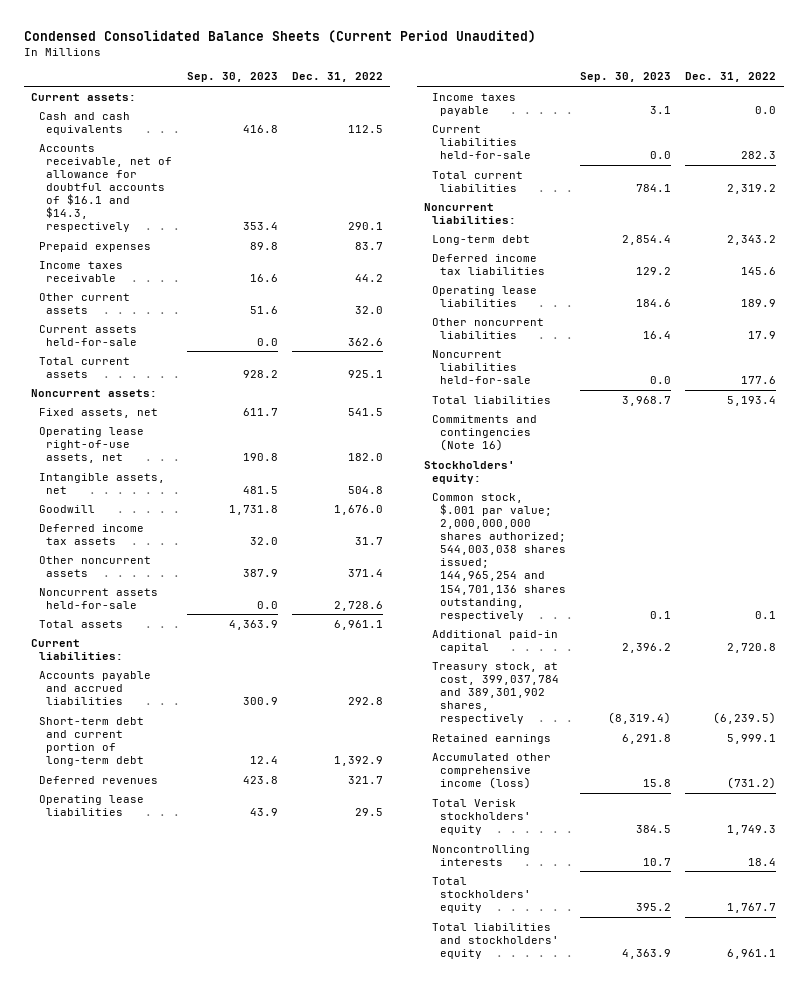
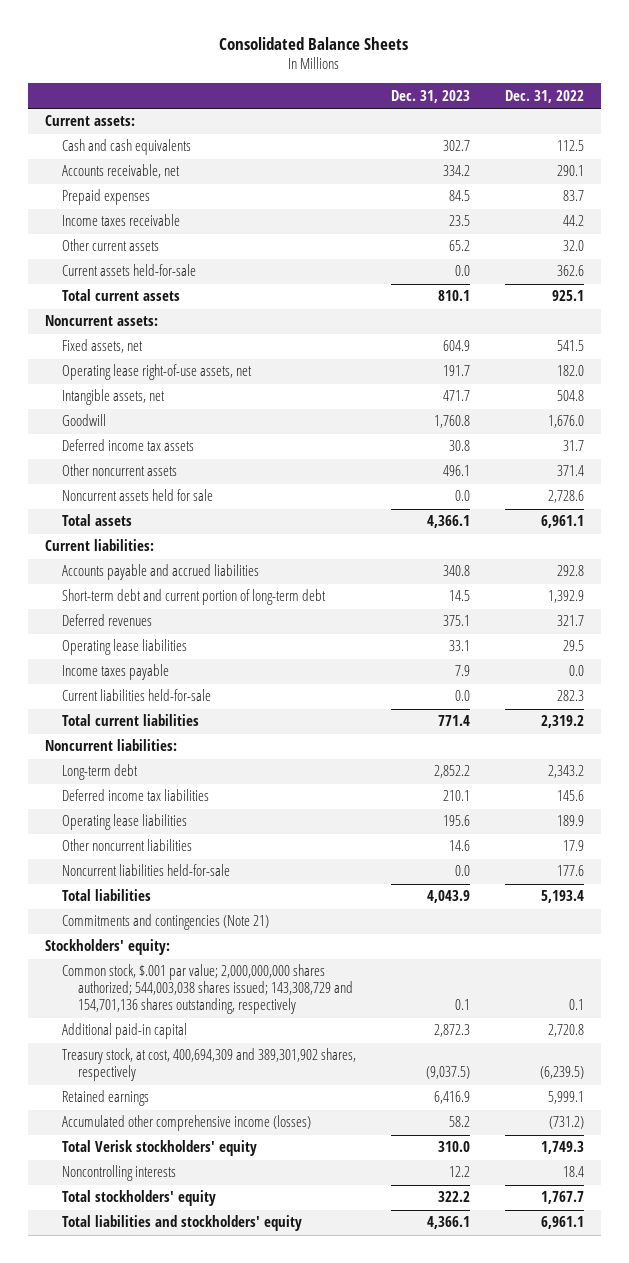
- Condensed Consolidated Balance Sheets (Current Period Unaudited)
+ Consolidated Balance Sheets
- | Sep. 30, 2023 | Dec. 31, 2022
+ | Dec. 31, 2023 | Dec. 31, 2022
- Accounts receivable, net of allowance for doubtful accounts of $16.1 and $14.3, respectively | 353.4 | 290.1
+ Accounts receivable, net | 334.2 | 290.1
- Noncurrent assets held-for-sale | 0.0 | 2,728.6
+ Noncurrent assets held for sale | 0.0 | 2,728.6
- Commitments and contingencies (Note 16)
+ Commitments and contingencies (Note 21)
- Common stock, $.001 par value; 2,000,000,000 shares authorized; 544,003,038 shares issued; 144,965,254 and 154,701,136 shares outstanding, respectively | 0.1 | 0.1
+ Common stock, $.001 par value; 2,000,000,000 shares authorized; 544,003,038 shares issued; 143,308,729 and 154,701,136 shares outstanding, respectively | 0.1 | 0.1
- Treasury stock, at cost, 399,037,784 and 389,301,902 shares, respectively | (8,319.4) | (6,239.5)
+ Treasury stock, at cost, 400,694,309 and 389,301,902 shares, respectively | (9,037.5) | (6,239.5)
- Accumulated other comprehensive income (loss) | 15.8 | (731.2)
+ Accumulated other comprehensive income (losses) | 58.2 | (731.2)

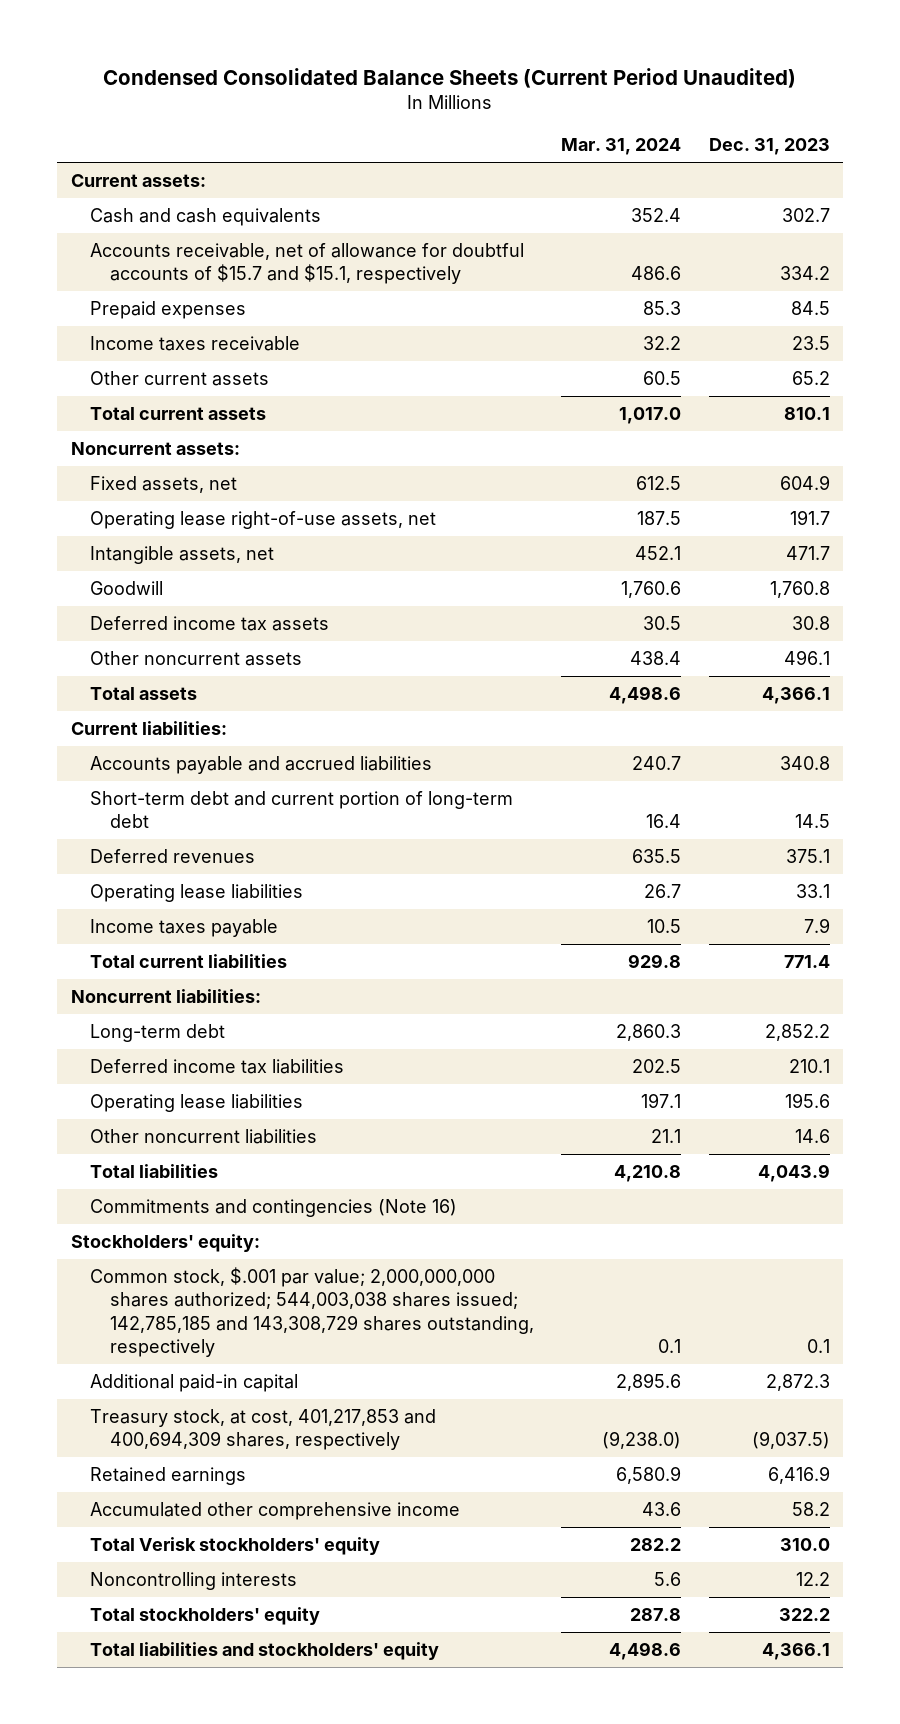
- Consolidated Balance Sheets
+ Condensed Consolidated Balance Sheets (Current Period Unaudited)
- | Dec. 31, 2023 | Dec. 31, 2022
+ | Mar. 31, 2024 | Dec. 31, 2023
- Accounts receivable, net | 334.2 | 290.1
+ Accounts receivable, net of allowance for doubtful accounts of $15.7 and $15.1, respectively | 486.6 | 334.2
- Current assets held-for-sale | 0.0 | 362.6
- Noncurrent assets held for sale | 0.0 | 2,728.6
- Current liabilities held-for-sale | 0.0 | 282.3
- Noncurrent liabilities held-for-sale | 0.0 | 177.6
- Commitments and contingencies (Note 21)
+ Commitments and contingencies (Note 16)
- Common stock, $.001 par value; 2,000,000,000 shares authorized; 544,003,038 shares issued; 143,308,729 and 154,701,136 shares outstanding, respectively | 0.1 | 0.1
+ Common stock, $.001 par value; 2,000,000,000 shares authorized; 544,003,038 shares issued; 142,785,185 and 143,308,729 shares outstanding, respectively | 0.1 | 0.1
- Treasury stock, at cost, 400,694,309 and 389,301,902 shares, respectively | (9,037.5) | (6,239.5)
+ Treasury stock, at cost, 401,217,853 and 400,694,309 shares, respectively | (9,238.0) | (9,037.5)
- Accumulated other comprehensive income (losses) | 58.2 | (731.2)
+ Accumulated other comprehensive income | 43.6 | 58.2

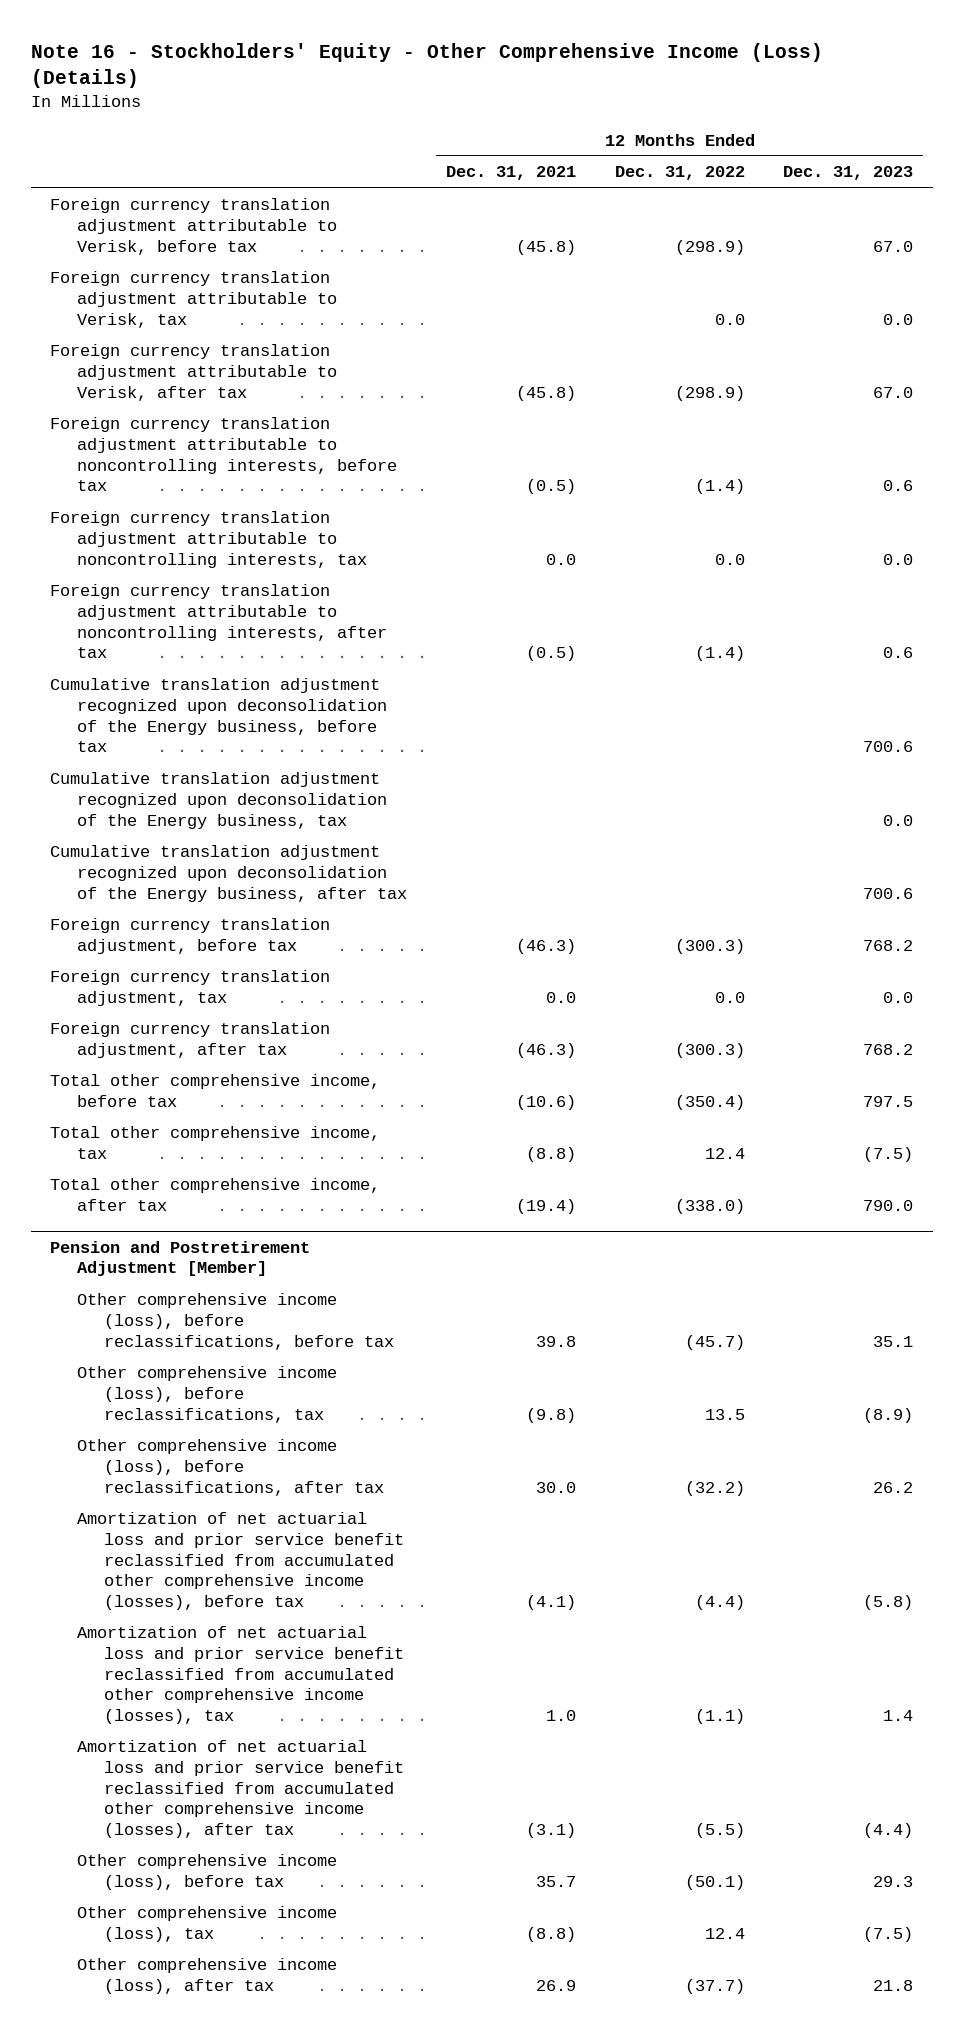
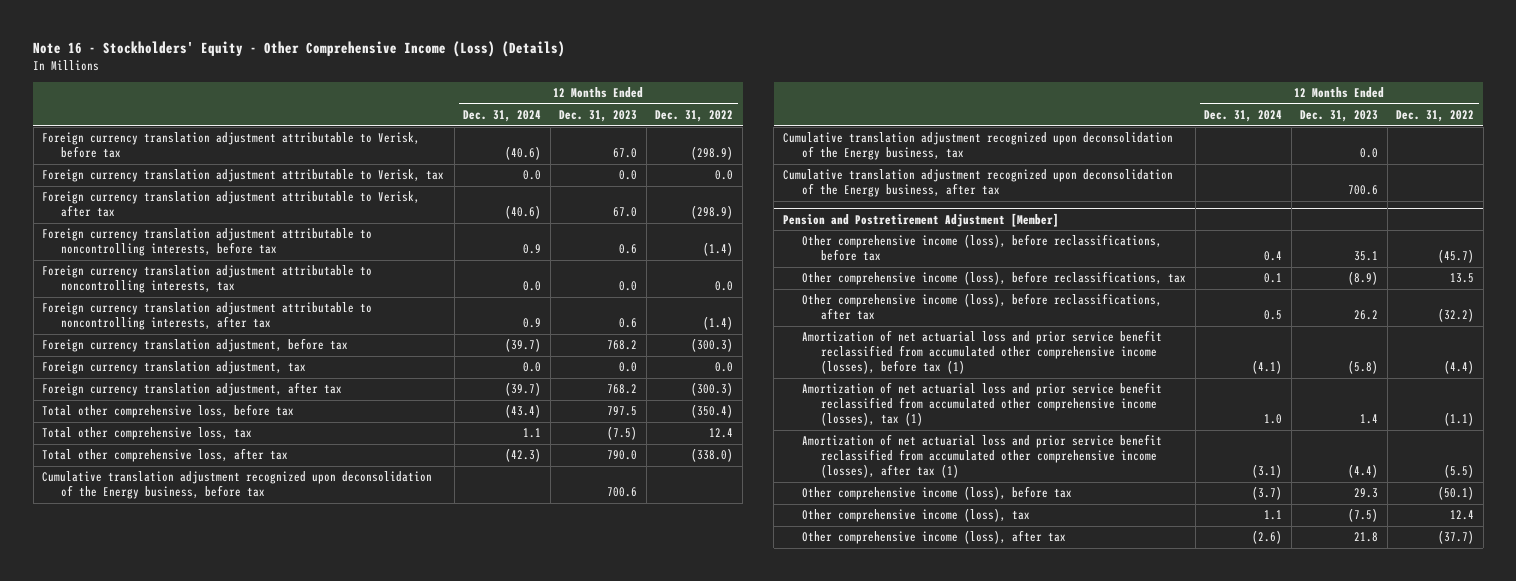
- | 12 Months Ended Dec. 31, 2021 | 12 Months Ended Dec. 31, 2022 | 12 Months Ended Dec. 31, 2023
+ | 12 Months Ended Dec. 31, 2024 | 12 Months Ended Dec. 31, 2023 | 12 Months Ended Dec. 31, 2022
- Total other comprehensive income, before tax | (10.6) | (350.4) | 797.5
- Total other comprehensive income, tax | (8.8) | 12.4 | (7.5)
- Total other comprehensive income, after tax | (19.4) | (338.0) | 790.0
+ Total other comprehensive loss, before tax | (43.4) | 797.5 | (350.4)
+ Total other comprehensive loss, tax | 1.1 | (7.5) | 12.4
+ Total other comprehensive loss, after tax | (42.3) | 790.0 | (338.0)
moved down: Cumulative translation adjustment recognized upon deconsolidation of the Energy business, before tax | | 700.6 |
moved down: Cumulative translation adjustment recognized upon deconsolidation of the Energy business, tax | | 0.0 |
moved down: Cumulative translation adjustment recognized upon deconsolidation of the Energy business, after tax | | 700.6 |
@ Pension and Postretirement Adjustment [Member]
- Amortization of net actuarial loss and prior service benefit reclassified from accumulated other comprehensive income (losses), before tax | (4.1) | (4.4) | (5.8)
- Amortization of net actuarial loss and prior service benefit reclassified from accumulated other comprehensive income (losses), tax | 1.0 | (1.1) | 1.4
- Amortization of net actuarial loss and prior service benefit reclassified from accumulated other comprehensive income (losses), after tax | (3.1) | (5.5) | (4.4)
+ Amortization of net actuarial loss and prior service benefit reclassified from accumulated other comprehensive income (losses), before tax (1) | (4.1) | (5.8) | (4.4)
+ Amortization of net actuarial loss and prior service benefit reclassified from accumulated other comprehensive income (losses), tax (1) | 1.0 | 1.4 | (1.1)
+ Amortization of net actuarial loss and prior service benefit reclassified from accumulated other comprehensive income (losses), after tax (1) | (3.1) | (4.4) | (5.5)

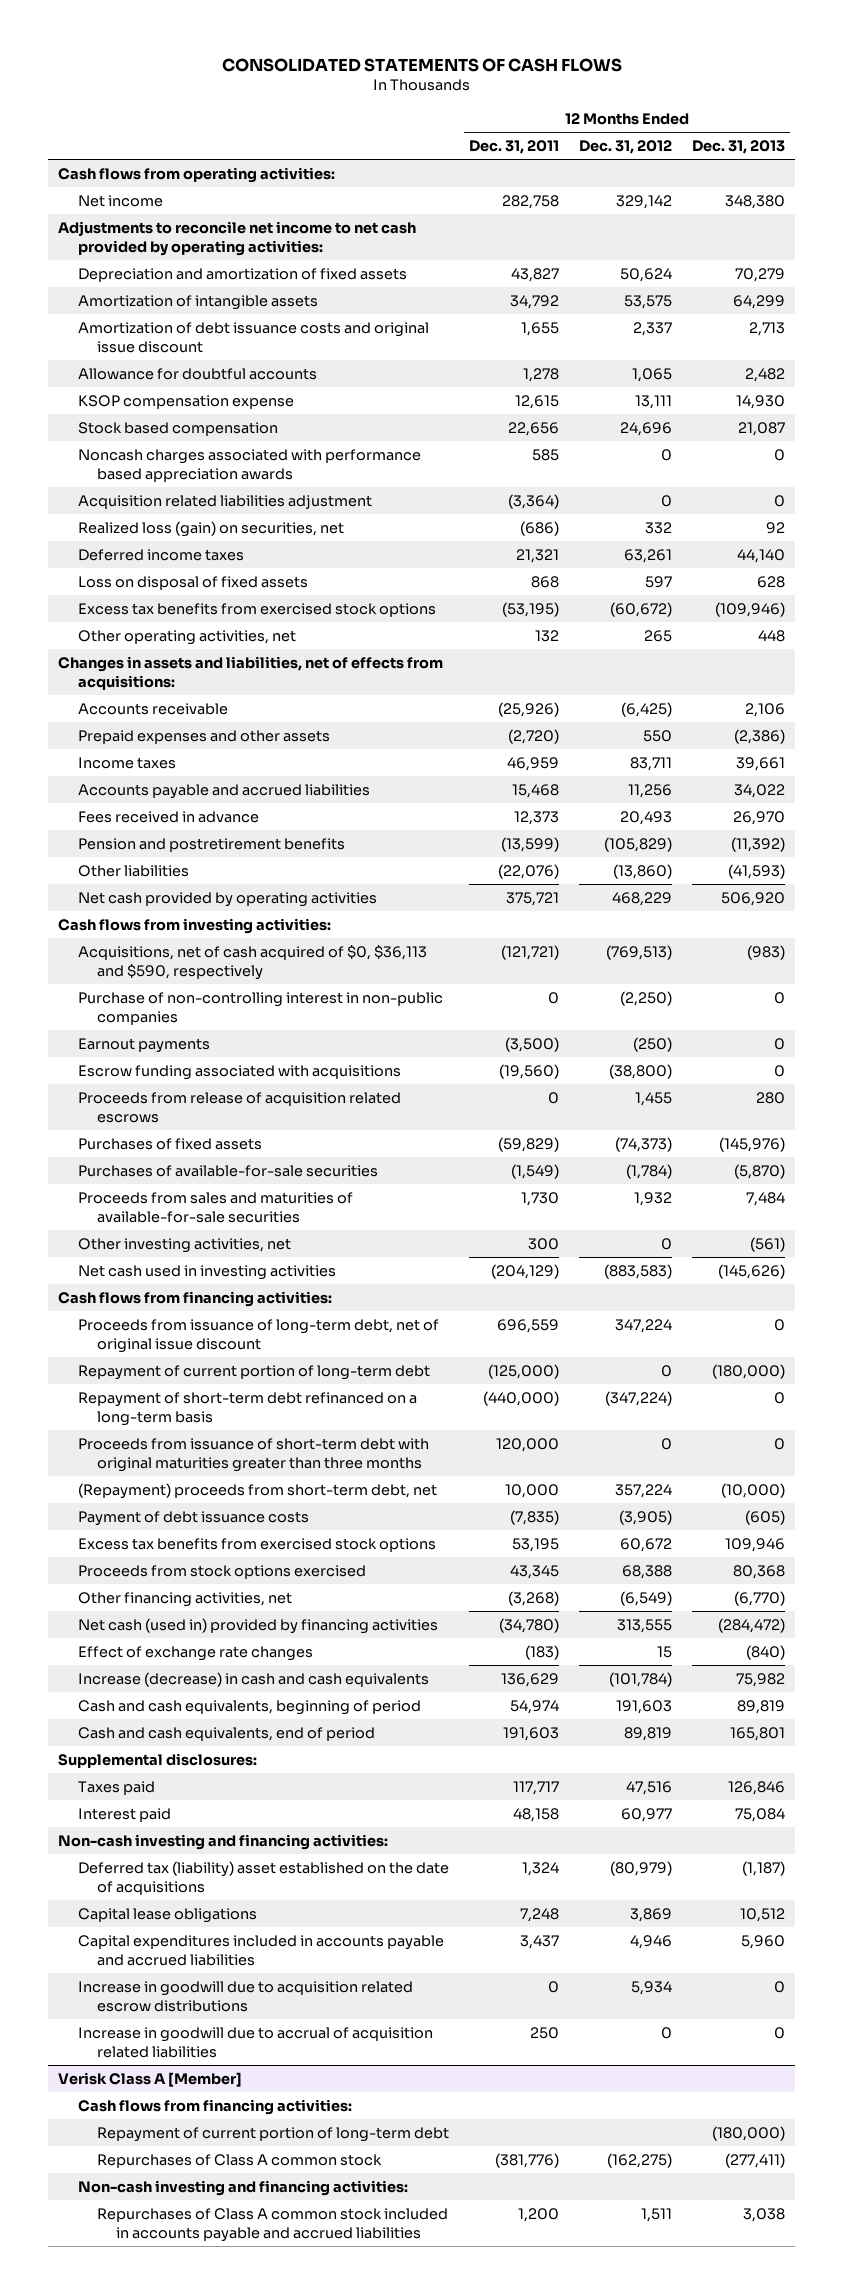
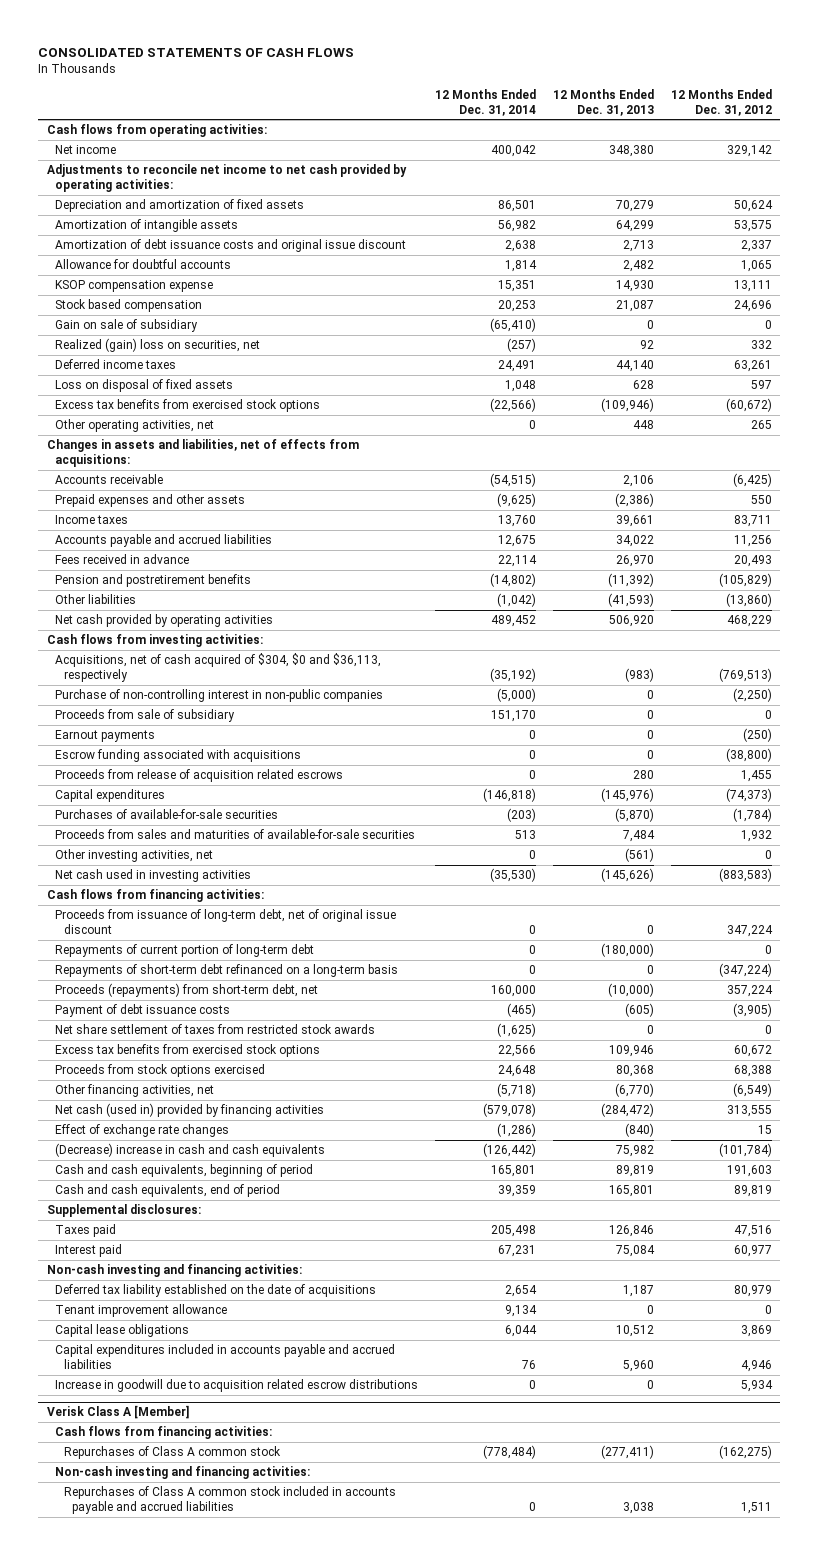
- | 12 Months Ended Dec. 31, 2011 | 12 Months Ended Dec. 31, 2012 | 12 Months Ended Dec. 31, 2013
+ | 12 Months Ended Dec. 31, 2014 | 12 Months Ended Dec. 31, 2013 | 12 Months Ended Dec. 31, 2012
- Noncash charges associated with performance based appreciation awards | 585 | 0 | 0
- Acquisition related liabilities adjustment | (3,364) | 0 | 0
- Realized loss (gain) on securities, net | (686) | 332 | 92
+ Gain on sale of subsidiary | (65,410) | 0 | 0
+ Realized (gain) loss on securities, net | (257) | 92 | 332
- Acquisitions, net of cash acquired of $0, $36,113 and $590, respectively | (121,721) | (769,513) | (983)
+ Acquisitions, net of cash acquired of $304, $0 and $36,113, respectively | (35,192) | (983) | (769,513)
+ Proceeds from sale of subsidiary | 151,170 | 0 | 0
- Purchases of fixed assets | (59,829) | (74,373) | (145,976)
+ Capital expenditures | (146,818) | (145,976) | (74,373)
- Repayment of current portion of long-term debt | (125,000) | 0 | (180,000)
- Repayment of short-term debt refinanced on a long-term basis | (440,000) | (347,224) | 0
- Proceeds from issuance of short-term debt with original maturities greater than three months | 120,000 | 0 | 0
- (Repayment) proceeds from short-term debt, net | 10,000 | 357,224 | (10,000)
+ Repayments of current portion of long-term debt | 0 | (180,000) | 0
+ Repayments of short-term debt refinanced on a long-term basis | 0 | 0 | (347,224)
+ Proceeds (repayments) from short-term debt, net | 160,000 | (10,000) | 357,224
+ Net share settlement of taxes from restricted stock awards | (1,625) | 0 | 0
- Increase (decrease) in cash and cash equivalents | 136,629 | (101,784) | 75,982
+ (Decrease) increase in cash and cash equivalents | (126,442) | 75,982 | (101,784)
- Deferred tax (liability) asset established on the date of acquisitions | 1,324 | (80,979) | (1,187)
+ Deferred tax liability established on the date of acquisitions | 2,654 | 1,187 | 80,979
+ Tenant improvement allowance | 9,134 | 0 | 0
- Increase in goodwill due to accrual of acquisition related liabilities | 250 | 0 | 0
@ Verisk Class A [Member]
- Repayment of current portion of long-term debt | | | (180,000)

